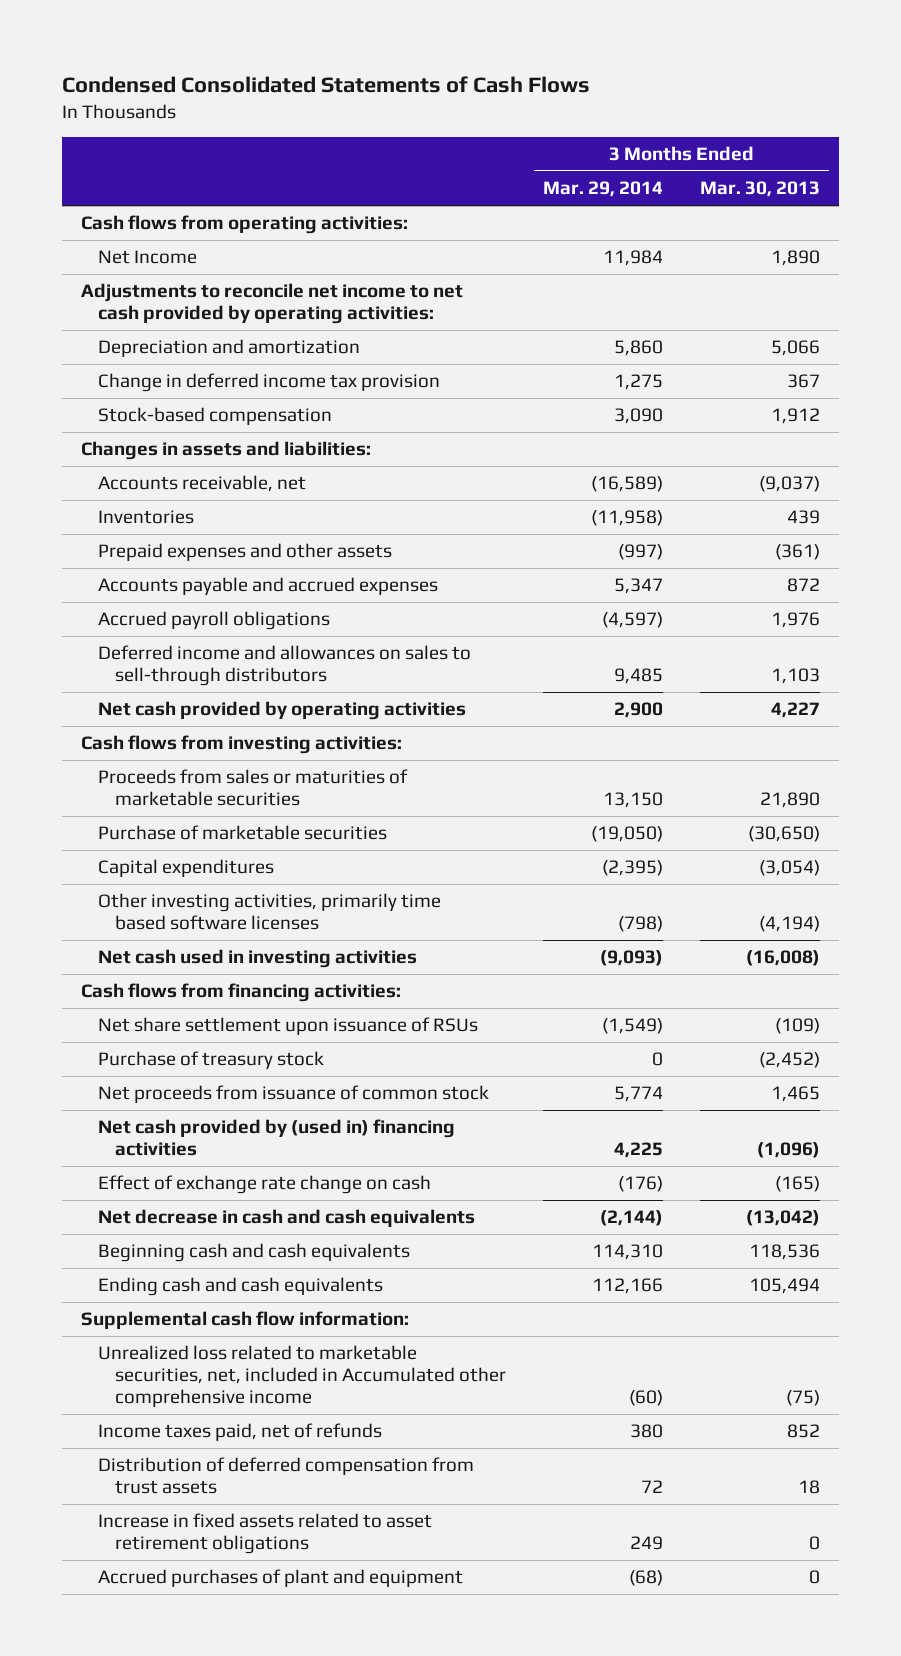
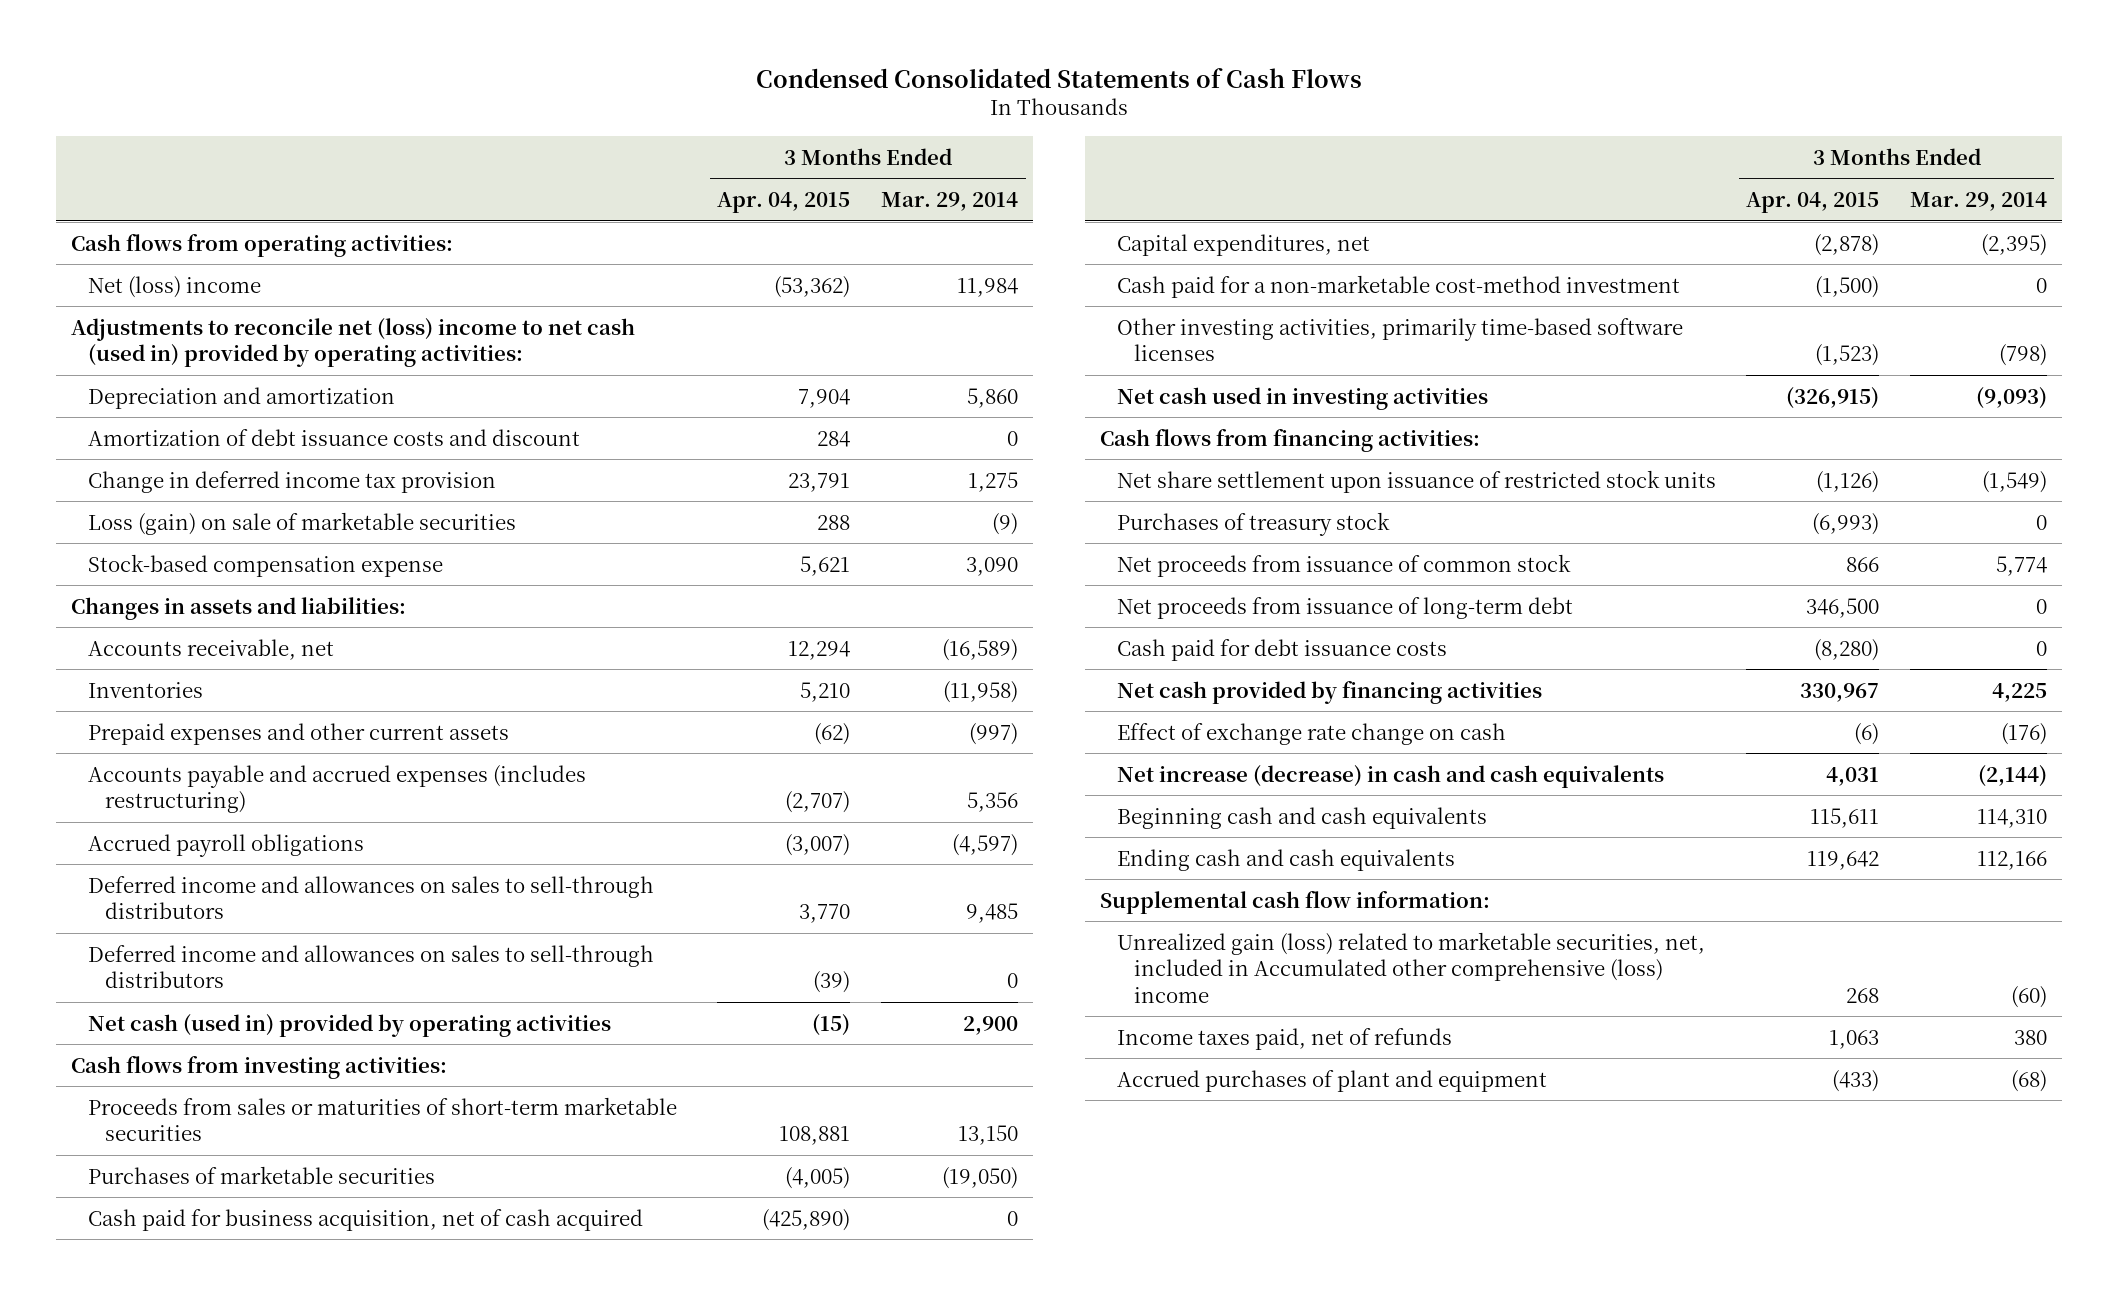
- | 3 Months Ended Mar. 29, 2014 | 3 Months Ended Mar. 30, 2013
+ | 3 Months Ended Apr. 04, 2015 | 3 Months Ended Mar. 29, 2014
- Net Income | 11,984 | 1,890
- Adjustments to reconcile net income to net cash provided by operating activities:
+ Net (loss) income | (53,362) | 11,984
+ Adjustments to reconcile net (loss) income to net cash (used in) provided by operating activities:
+ Amortization of debt issuance costs and discount | 284 | 0
- Stock-based compensation | 3,090 | 1,912
+ Loss (gain) on sale of marketable securities | 288 | (9)
+ Stock-based compensation expense | 5,621 | 3,090
- Prepaid expenses and other assets | (997) | (361)
- Accounts payable and accrued expenses | 5,347 | 872
+ Prepaid expenses and other current assets | (62) | (997)
+ Accounts payable and accrued expenses (includes restructuring) | (2,707) | 5,356
- Net cash provided by operating activities | 2,900 | 4,227
+ Deferred income and allowances on sales to sell-through distributors | (39) | 0
+ Net cash (used in) provided by operating activities | (15) | 2,900
- Proceeds from sales or maturities of marketable securities | 13,150 | 21,890
- Purchase of marketable securities | (19,050) | (30,650)
- Capital expenditures | (2,395) | (3,054)
- Other investing activities, primarily time based software licenses | (798) | (4,194)
+ Proceeds from sales or maturities of short-term marketable securities | 108,881 | 13,150
+ Purchases of marketable securities | (4,005) | (19,050)
+ Cash paid for business acquisition, net of cash acquired | (425,890) | 0
+ Capital expenditures, net | (2,878) | (2,395)
+ Cash paid for a non-marketable cost-method investment | (1,500) | 0
+ Other investing activities, primarily time-based software licenses | (1,523) | (798)
- Net share settlement upon issuance of RSUs | (1,549) | (109)
- Purchase of treasury stock | 0 | (2,452)
+ Net share settlement upon issuance of restricted stock units | (1,126) | (1,549)
+ Purchases of treasury stock | (6,993) | 0
- Net cash provided by (used in) financing activities | 4,225 | (1,096)
+ Net proceeds from issuance of long-term debt | 346,500 | 0
+ Cash paid for debt issuance costs | (8,280) | 0
+ Net cash provided by financing activities | 330,967 | 4,225
- Net decrease in cash and cash equivalents | (2,144) | (13,042)
+ Net increase (decrease) in cash and cash equivalents | 4,031 | (2,144)
- Unrealized loss related to marketable securities, net, included in Accumulated other comprehensive income | (60) | (75)
+ Unrealized gain (loss) related to marketable securities, net, included in Accumulated other comprehensive (loss) income | 268 | (60)
- Distribution of deferred compensation from trust assets | 72 | 18
- Increase in fixed assets related to asset retirement obligations | 249 | 0

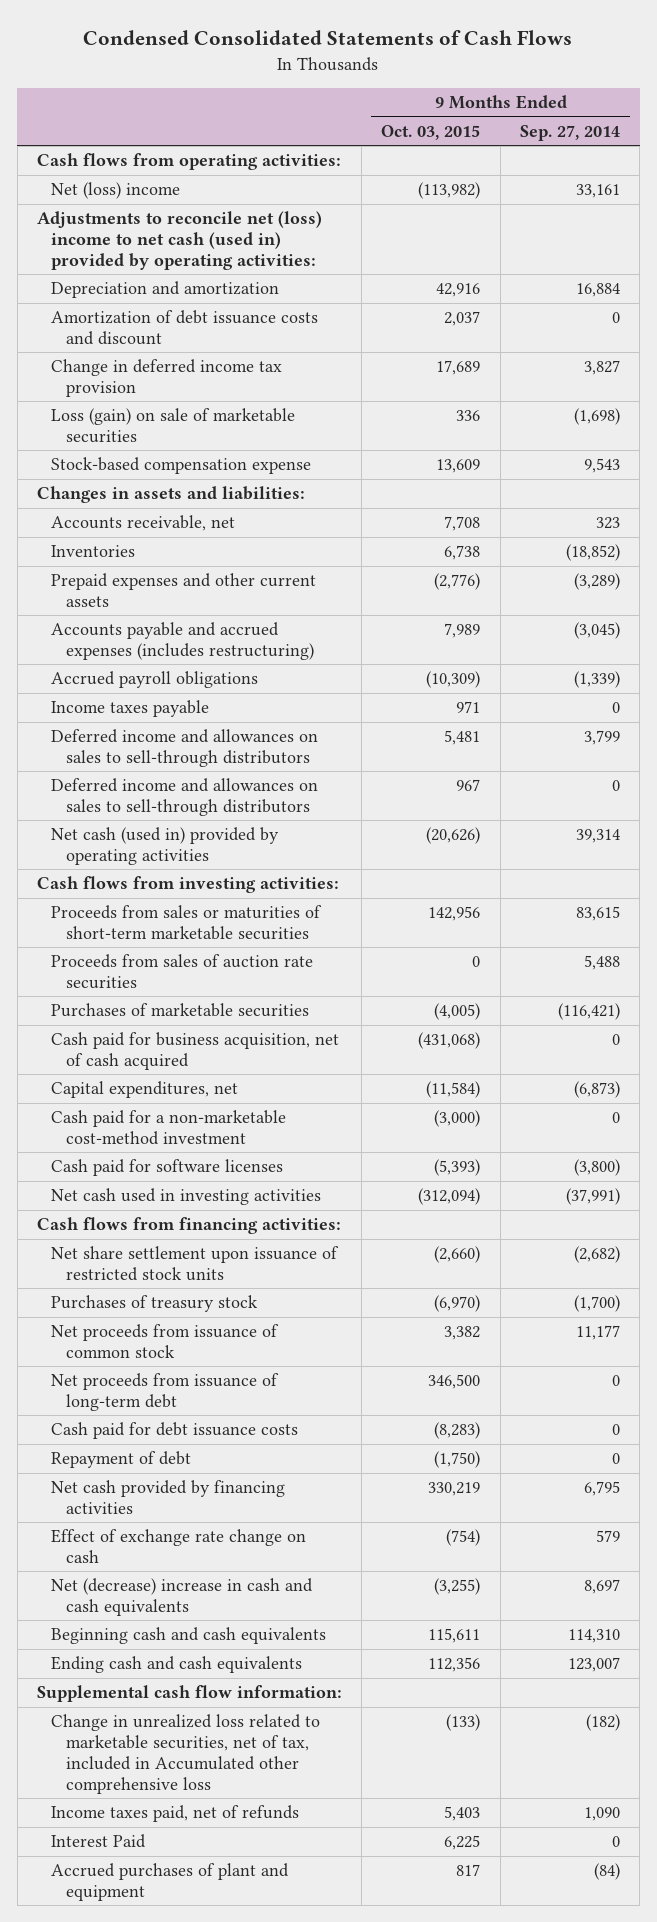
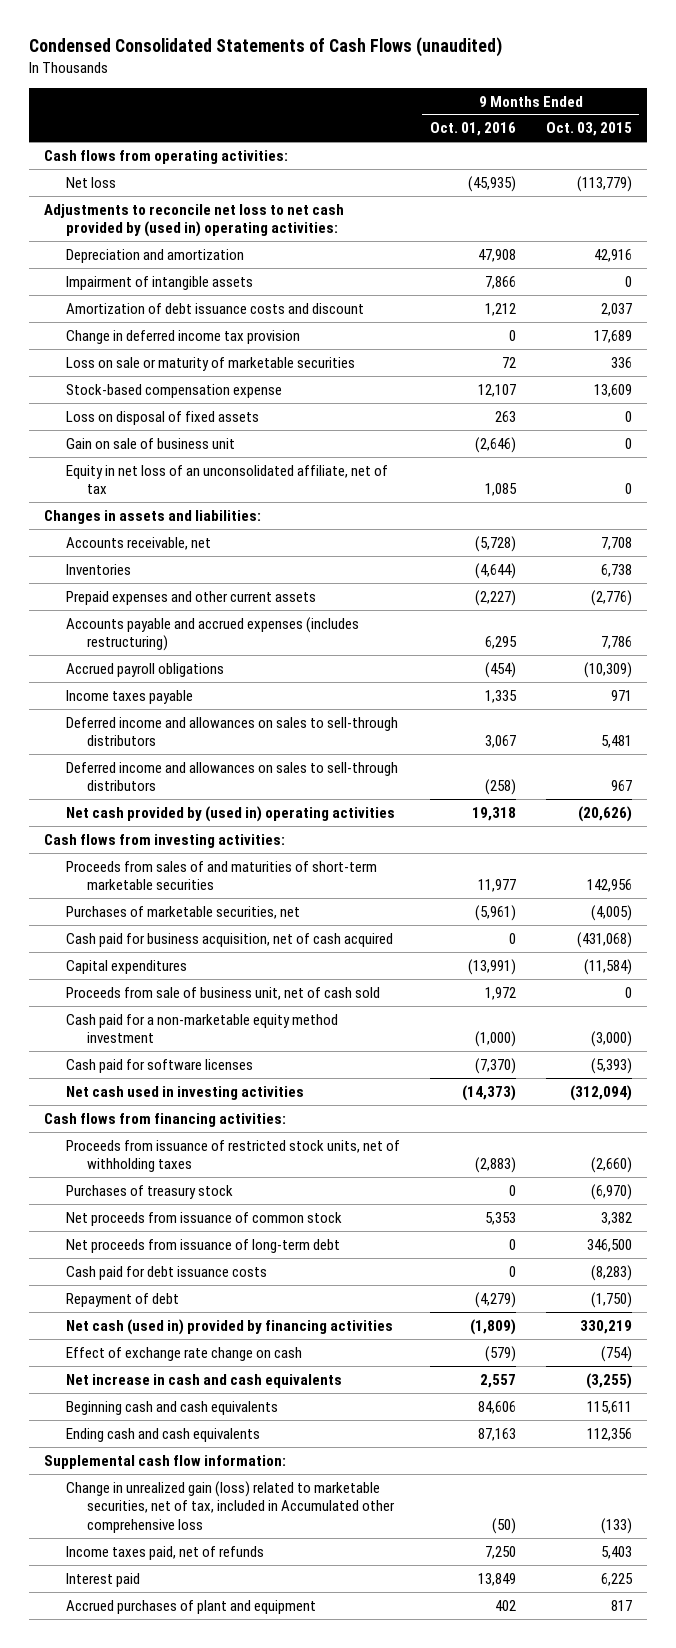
- Condensed Consolidated Statements of Cash Flows
+ Condensed Consolidated Statements of Cash Flows (unaudited)
- | 9 Months Ended Oct. 03, 2015 | 9 Months Ended Sep. 27, 2014
+ | 9 Months Ended Oct. 01, 2016 | 9 Months Ended Oct. 03, 2015
- Net (loss) income | (113,982) | 33,161
- Adjustments to reconcile net (loss) income to net cash (used in) provided by operating activities:
+ Net loss | (45,935) | (113,779)
+ Adjustments to reconcile net loss to net cash provided by (used in) operating activities:
+ Impairment of intangible assets | 7,866 | 0
- Loss (gain) on sale of marketable securities | 336 | (1,698)
+ Loss on sale or maturity of marketable securities | 72 | 336
+ Loss on disposal of fixed assets | 263 | 0
+ Gain on sale of business unit | (2,646) | 0
+ Equity in net loss of an unconsolidated affiliate, net of tax | 1,085 | 0
- Accounts payable and accrued expenses (includes restructuring) | 7,989 | (3,045)
+ Accounts payable and accrued expenses (includes restructuring) | 6,295 | 7,786
- Net cash (used in) provided by operating activities | (20,626) | 39,314
+ Net cash provided by (used in) operating activities | 19,318 | (20,626)
- Proceeds from sales or maturities of short-term marketable securities | 142,956 | 83,615
- Proceeds from sales of auction rate securities | 0 | 5,488
- Purchases of marketable securities | (4,005) | (116,421)
+ Proceeds from sales of and maturities of short-term marketable securities | 11,977 | 142,956
+ Purchases of marketable securities, net | (5,961) | (4,005)
- Capital expenditures, net | (11,584) | (6,873)
- Cash paid for a non-marketable cost-method investment | (3,000) | 0
+ Capital expenditures | (13,991) | (11,584)
+ Proceeds from sale of business unit, net of cash sold | 1,972 | 0
+ Cash paid for a non-marketable equity method investment | (1,000) | (3,000)
- Net share settlement upon issuance of restricted stock units | (2,660) | (2,682)
+ Proceeds from issuance of restricted stock units, net of withholding taxes | (2,883) | (2,660)
- Net cash provided by financing activities | 330,219 | 6,795
+ Net cash (used in) provided by financing activities | (1,809) | 330,219
- Net (decrease) increase in cash and cash equivalents | (3,255) | 8,697
+ Net increase in cash and cash equivalents | 2,557 | (3,255)
- Change in unrealized loss related to marketable securities, net of tax, included in Accumulated other comprehensive loss | (133) | (182)
+ Change in unrealized gain (loss) related to marketable securities, net of tax, included in Accumulated other comprehensive loss | (50) | (133)
- Interest Paid | 6,225 | 0
+ Interest paid | 13,849 | 6,225

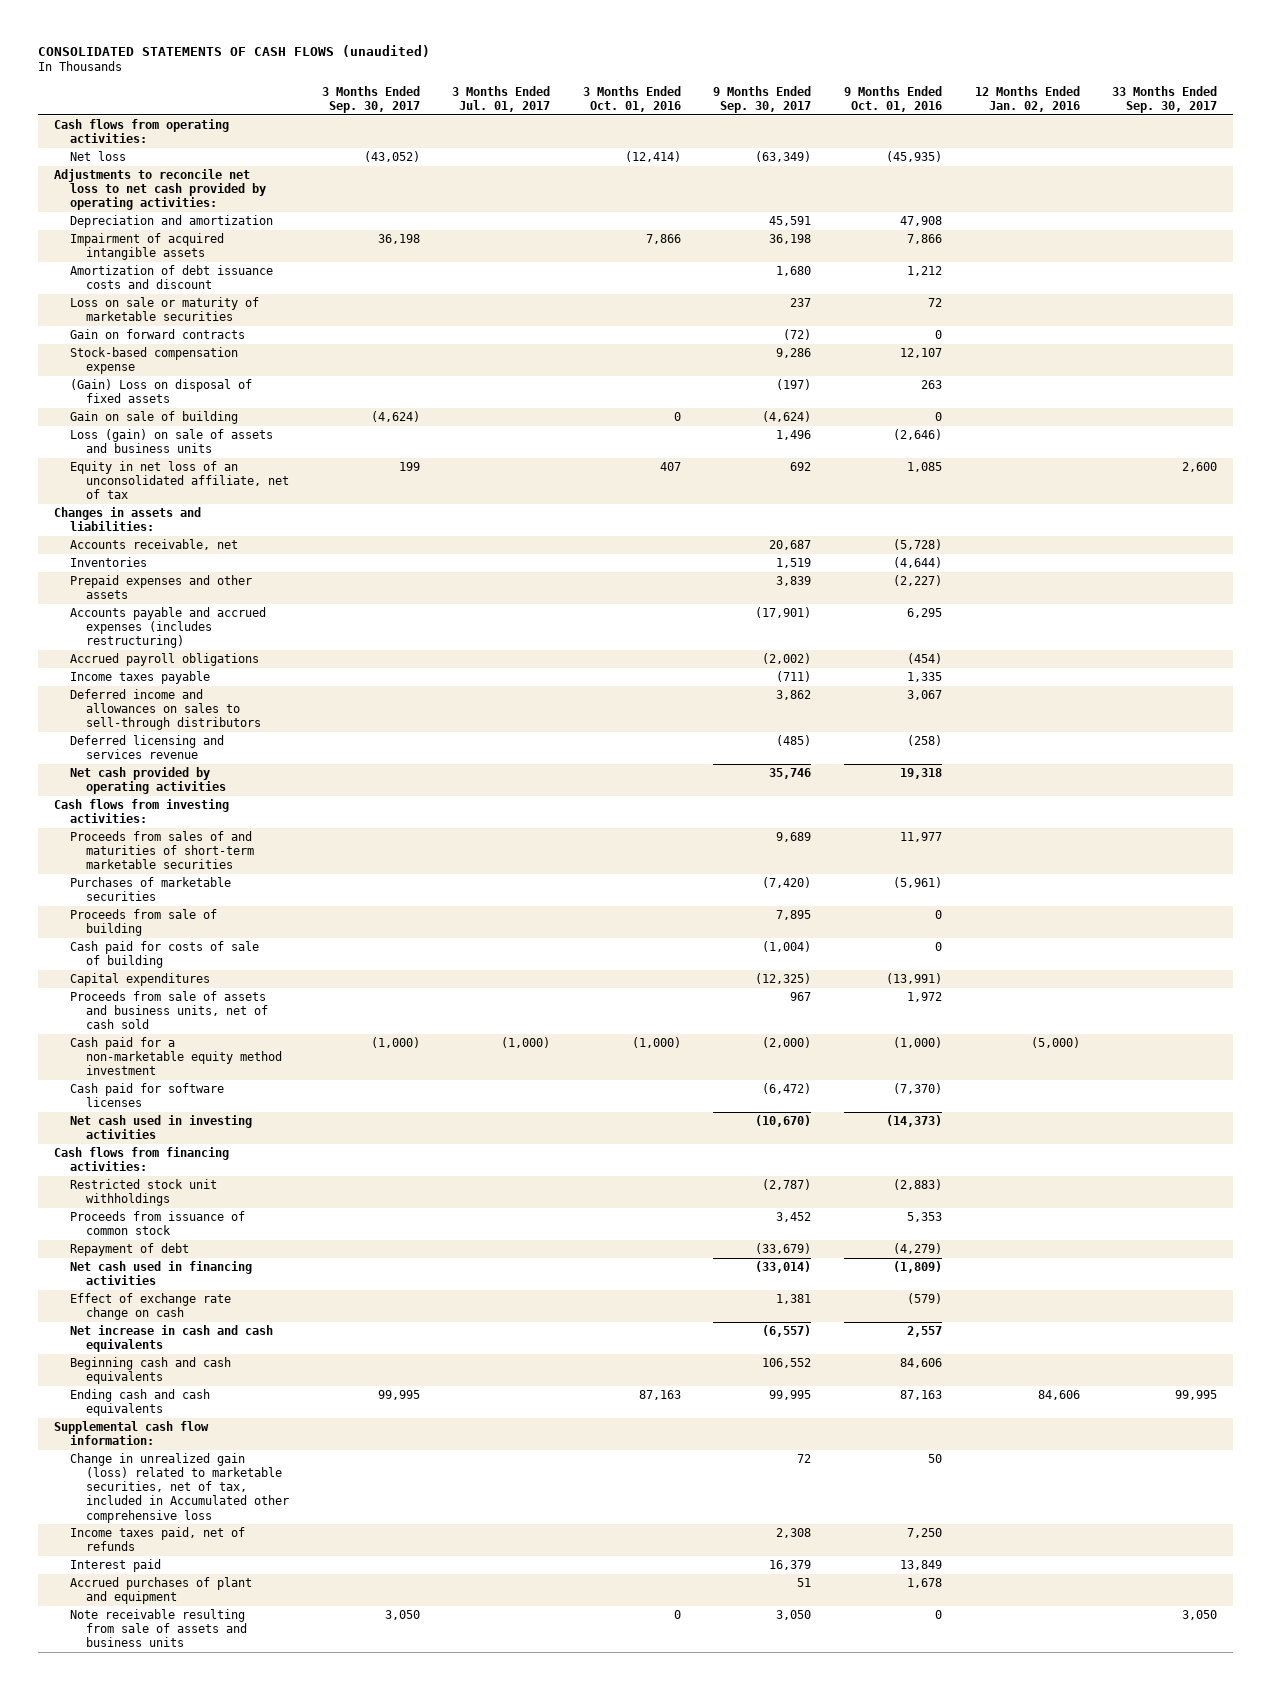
- Condensed Consolidated Statements of Cash Flows (unaudited)
+ CONSOLIDATED STATEMENTS OF CASH FLOWS (unaudited)
- | 9 Months Ended Oct. 01, 2016 | 9 Months Ended Oct. 03, 2015
+ | 3 Months Ended Sep. 30, 2017 | 3 Months Ended Jul. 01, 2017 | 3 Months Ended Oct. 01, 2016 | 9 Months Ended Sep. 30, 2017 | 9 Months Ended Oct. 01, 2016 | 12 Months Ended Jan. 02, 2016 | 33 Months Ended Sep. 30, 2017
- Adjustments to reconcile net loss to net cash provided by (used in) operating activities:
+ Adjustments to reconcile net loss to net cash provided by operating activities:
- Impairment of intangible assets | 7,866 | 0
+ Impairment of acquired intangible assets | 36,198 | | 7,866 | 36,198 | 7,866 | |
- Change in deferred income tax provision | 0 | 17,689
+ Gain on forward contracts | | | | (72) | 0 | |
- Loss on disposal of fixed assets | 263 | 0
- Gain on sale of business unit | (2,646) | 0
+ (Gain) Loss on disposal of fixed assets | | | | (197) | 263 | |
+ Gain on sale of building | (4,624) | | 0 | (4,624) | 0 | |
+ Loss (gain) on sale of assets and business units | | | | 1,496 | (2,646) | |
- Prepaid expenses and other current assets | (2,227) | (2,776)
+ Prepaid expenses and other assets | | | | 3,839 | (2,227) | |
- Deferred income and allowances on sales to sell-through distributors | (258) | 967
- Net cash provided by (used in) operating activities | 19,318 | (20,626)
+ Deferred licensing and services revenue | | | | (485) | (258) | |
+ Net cash provided by operating activities | | | | 35,746 | 19,318 | |
- Purchases of marketable securities, net | (5,961) | (4,005)
- Cash paid for business acquisition, net of cash acquired | 0 | (431,068)
+ Purchases of marketable securities | | | | (7,420) | (5,961) | |
+ Proceeds from sale of building | | | | 7,895 | 0 | |
+ Cash paid for costs of sale of building | | | | (1,004) | 0 | |
- Proceeds from sale of business unit, net of cash sold | 1,972 | 0
+ Proceeds from sale of assets and business units, net of cash sold | | | | 967 | 1,972 | |
- Proceeds from issuance of restricted stock units, net of withholding taxes | (2,883) | (2,660)
- Purchases of treasury stock | 0 | (6,970)
- Net proceeds from issuance of common stock | 5,353 | 3,382
- Net proceeds from issuance of long-term debt | 0 | 346,500
- Cash paid for debt issuance costs | 0 | (8,283)
+ Restricted stock unit withholdings | | | | (2,787) | (2,883) | |
+ Proceeds from issuance of common stock | | | | 3,452 | 5,353 | |
- Net cash (used in) provided by financing activities | (1,809) | 330,219
+ Net cash used in financing activities | | | | (33,014) | (1,809) | |
- Change in unrealized gain (loss) related to marketable securities, net of tax, included in Accumulated other comprehensive loss | (50) | (133)
+ Change in unrealized gain (loss) related to marketable securities, net of tax, included in Accumulated other comprehensive loss | | | | 72 | 50 | |
- Accrued purchases of plant and equipment | 402 | 817
+ Accrued purchases of plant and equipment | | | | 51 | 1,678 | |
+ Note receivable resulting from sale of assets and business units | 3,050 | | 0 | 3,050 | 0 | | 3,050

